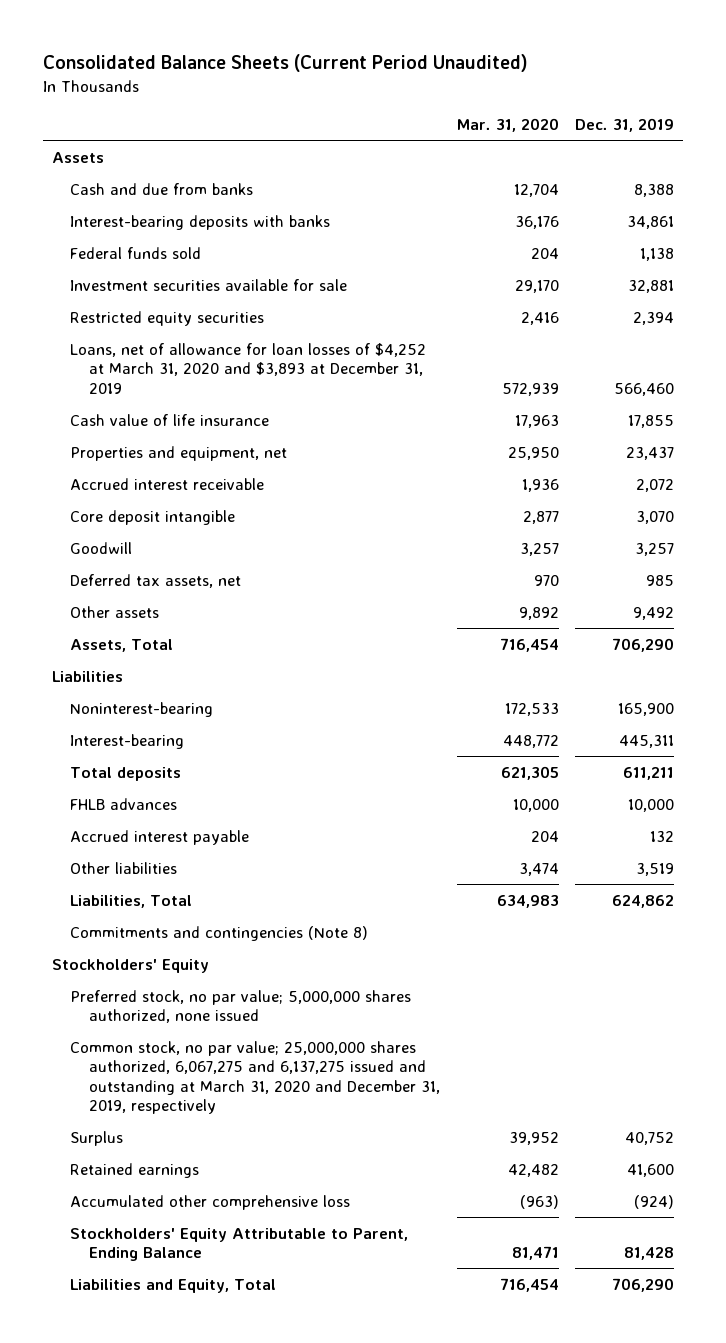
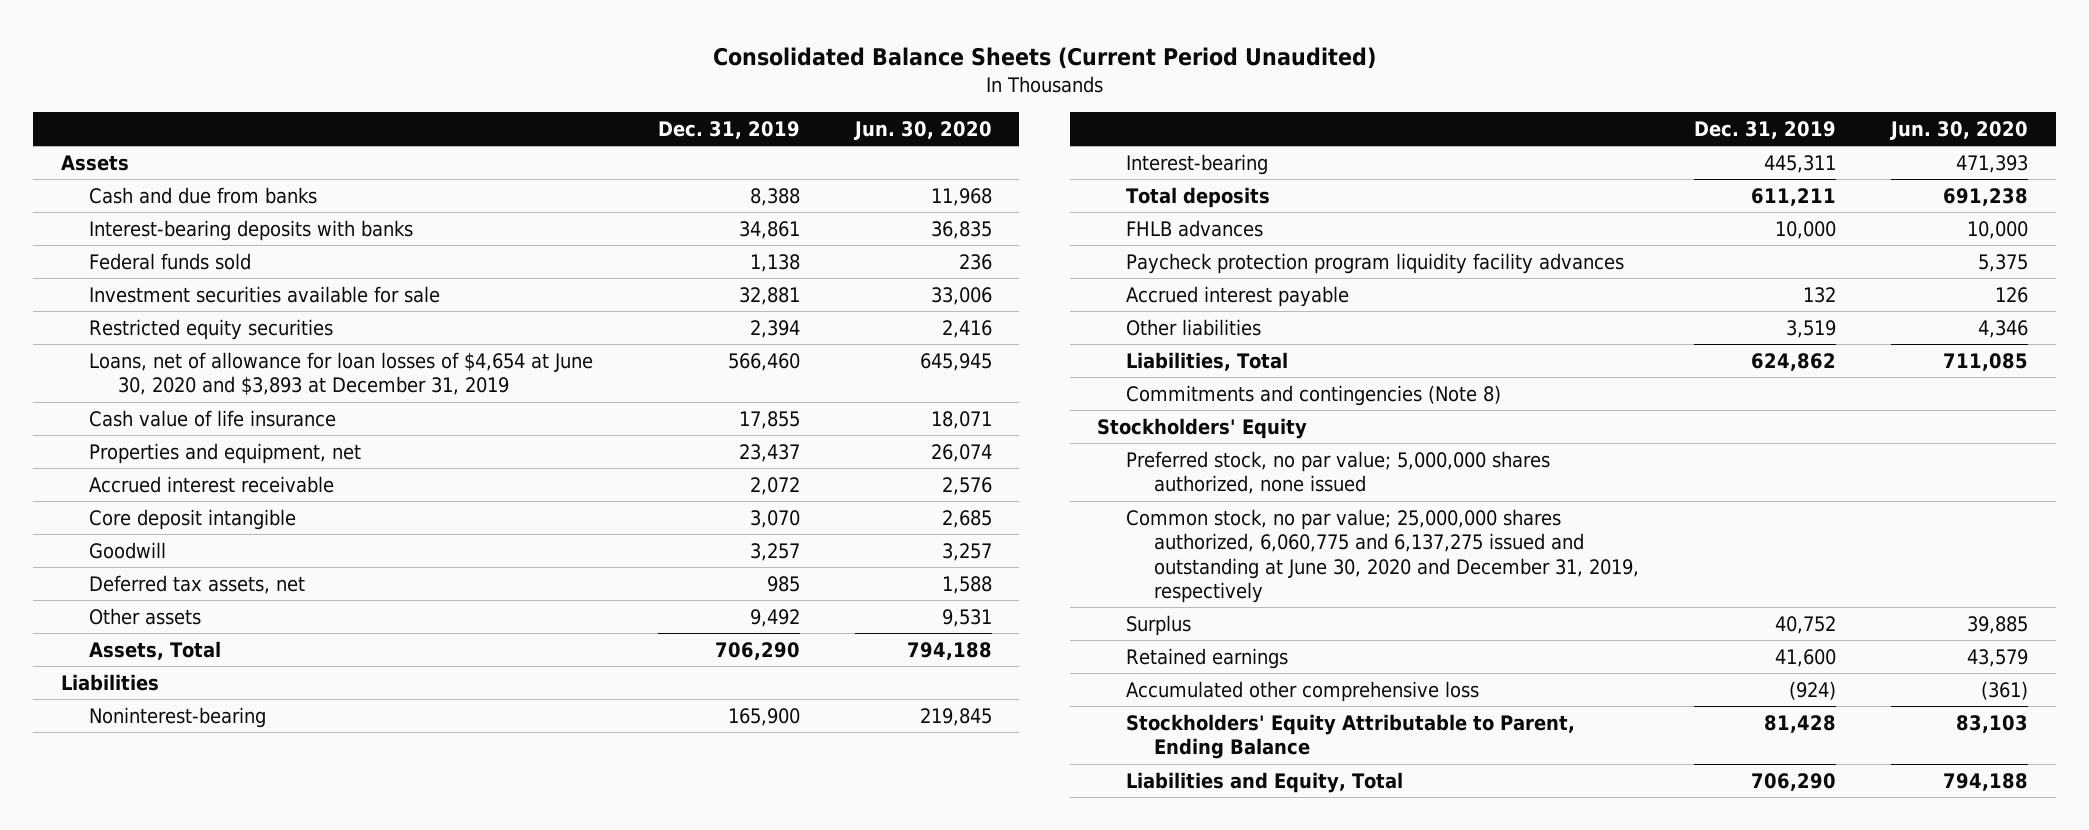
- | Mar. 31, 2020 | Dec. 31, 2019
+ | Dec. 31, 2019 | Jun. 30, 2020
- Loans, net of allowance for loan losses of $4,252 at March 31, 2020 and $3,893 at December 31, 2019 | 572,939 | 566,460
+ Loans, net of allowance for loan losses of $4,654 at June 30, 2020 and $3,893 at December 31, 2019 | 566,460 | 645,945
+ Paycheck protection program liquidity facility advances | | 5,375
- Common stock, no par value; 25,000,000 shares authorized, 6,067,275 and 6,137,275 issued and outstanding at March 31, 2020 and December 31, 2019, respectively
+ Common stock, no par value; 25,000,000 shares authorized, 6,060,775 and 6,137,275 issued and outstanding at June 30, 2020 and December 31, 2019, respectively

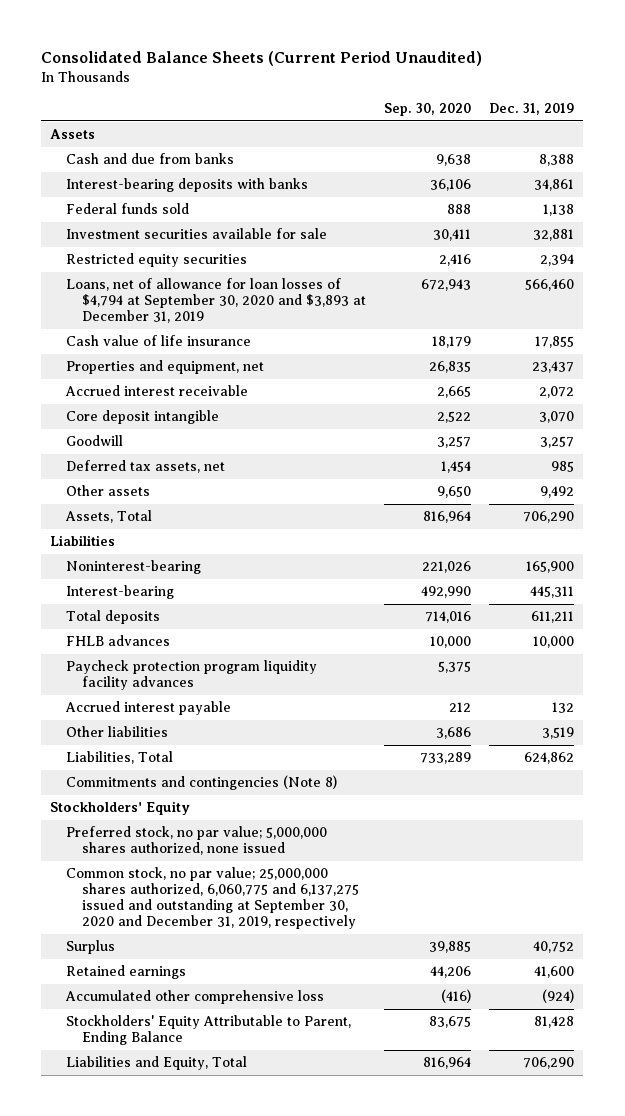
- | Dec. 31, 2019 | Jun. 30, 2020
+ | Sep. 30, 2020 | Dec. 31, 2019
- Loans, net of allowance for loan losses of $4,654 at June 30, 2020 and $3,893 at December 31, 2019 | 566,460 | 645,945
+ Loans, net of allowance for loan losses of $4,794 at September 30, 2020 and $3,893 at December 31, 2019 | 672,943 | 566,460
- Common stock, no par value; 25,000,000 shares authorized, 6,060,775 and 6,137,275 issued and outstanding at June 30, 2020 and December 31, 2019, respectively
+ Common stock, no par value; 25,000,000 shares authorized, 6,060,775 and 6,137,275 issued and outstanding at September 30, 2020 and December 31, 2019, respectively

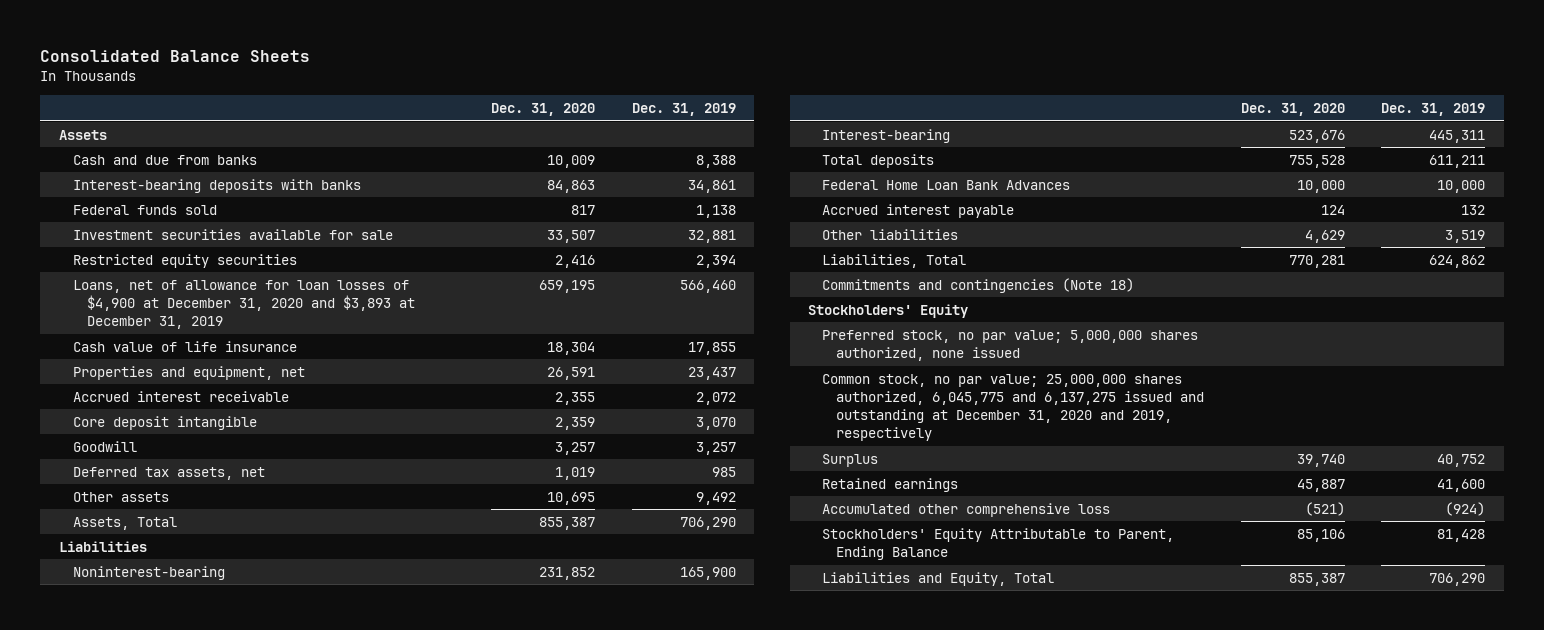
- Consolidated Balance Sheets (Current Period Unaudited)
+ Consolidated Balance Sheets
- | Sep. 30, 2020 | Dec. 31, 2019
+ | Dec. 31, 2020 | Dec. 31, 2019
- Loans, net of allowance for loan losses of $4,794 at September 30, 2020 and $3,893 at December 31, 2019 | 672,943 | 566,460
+ Loans, net of allowance for loan losses of $4,900 at December 31, 2020 and $3,893 at December 31, 2019 | 659,195 | 566,460
- FHLB advances | 10,000 | 10,000
- Paycheck protection program liquidity facility advances | 5,375 |
+ Federal Home Loan Bank Advances | 10,000 | 10,000
- Commitments and contingencies (Note 8)
+ Commitments and contingencies (Note 18)
- Common stock, no par value; 25,000,000 shares authorized, 6,060,775 and 6,137,275 issued and outstanding at September 30, 2020 and December 31, 2019, respectively
+ Common stock, no par value; 25,000,000 shares authorized, 6,045,775 and 6,137,275 issued and outstanding at December 31, 2020 and 2019, respectively

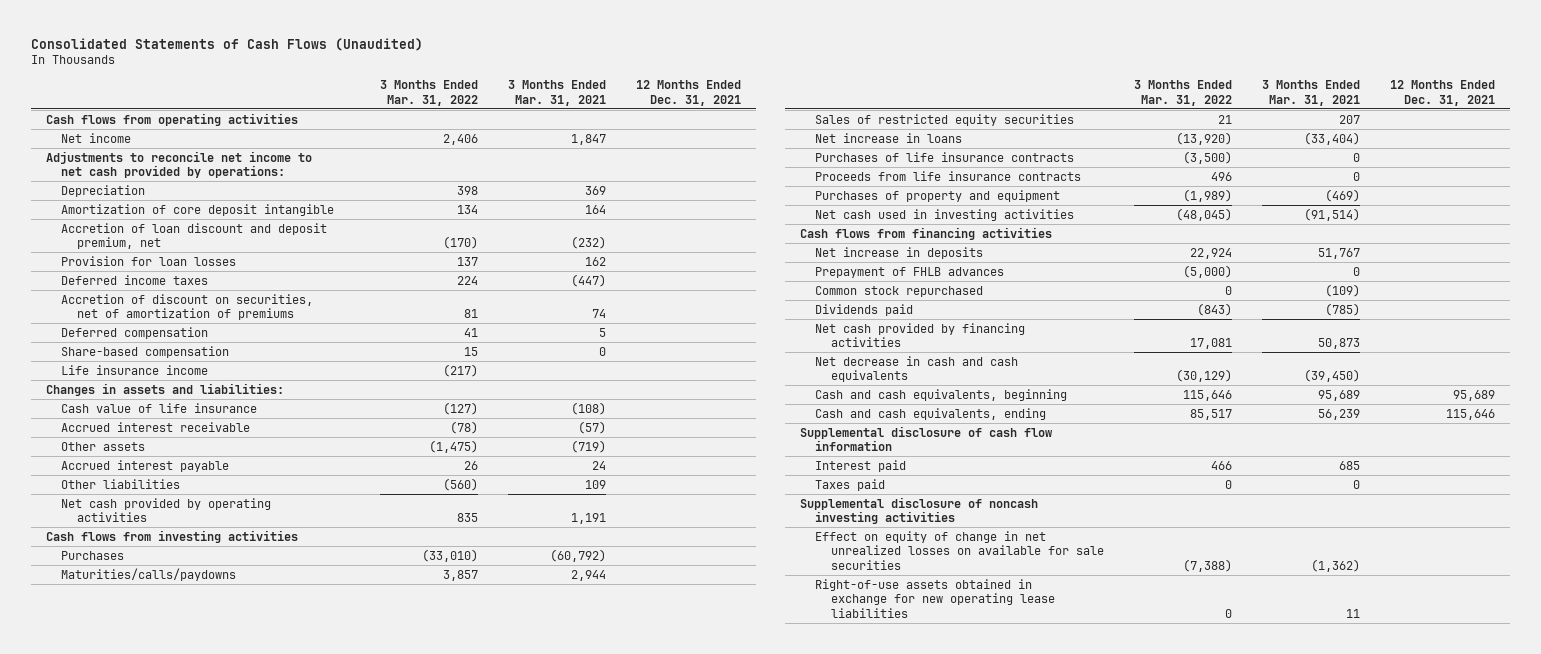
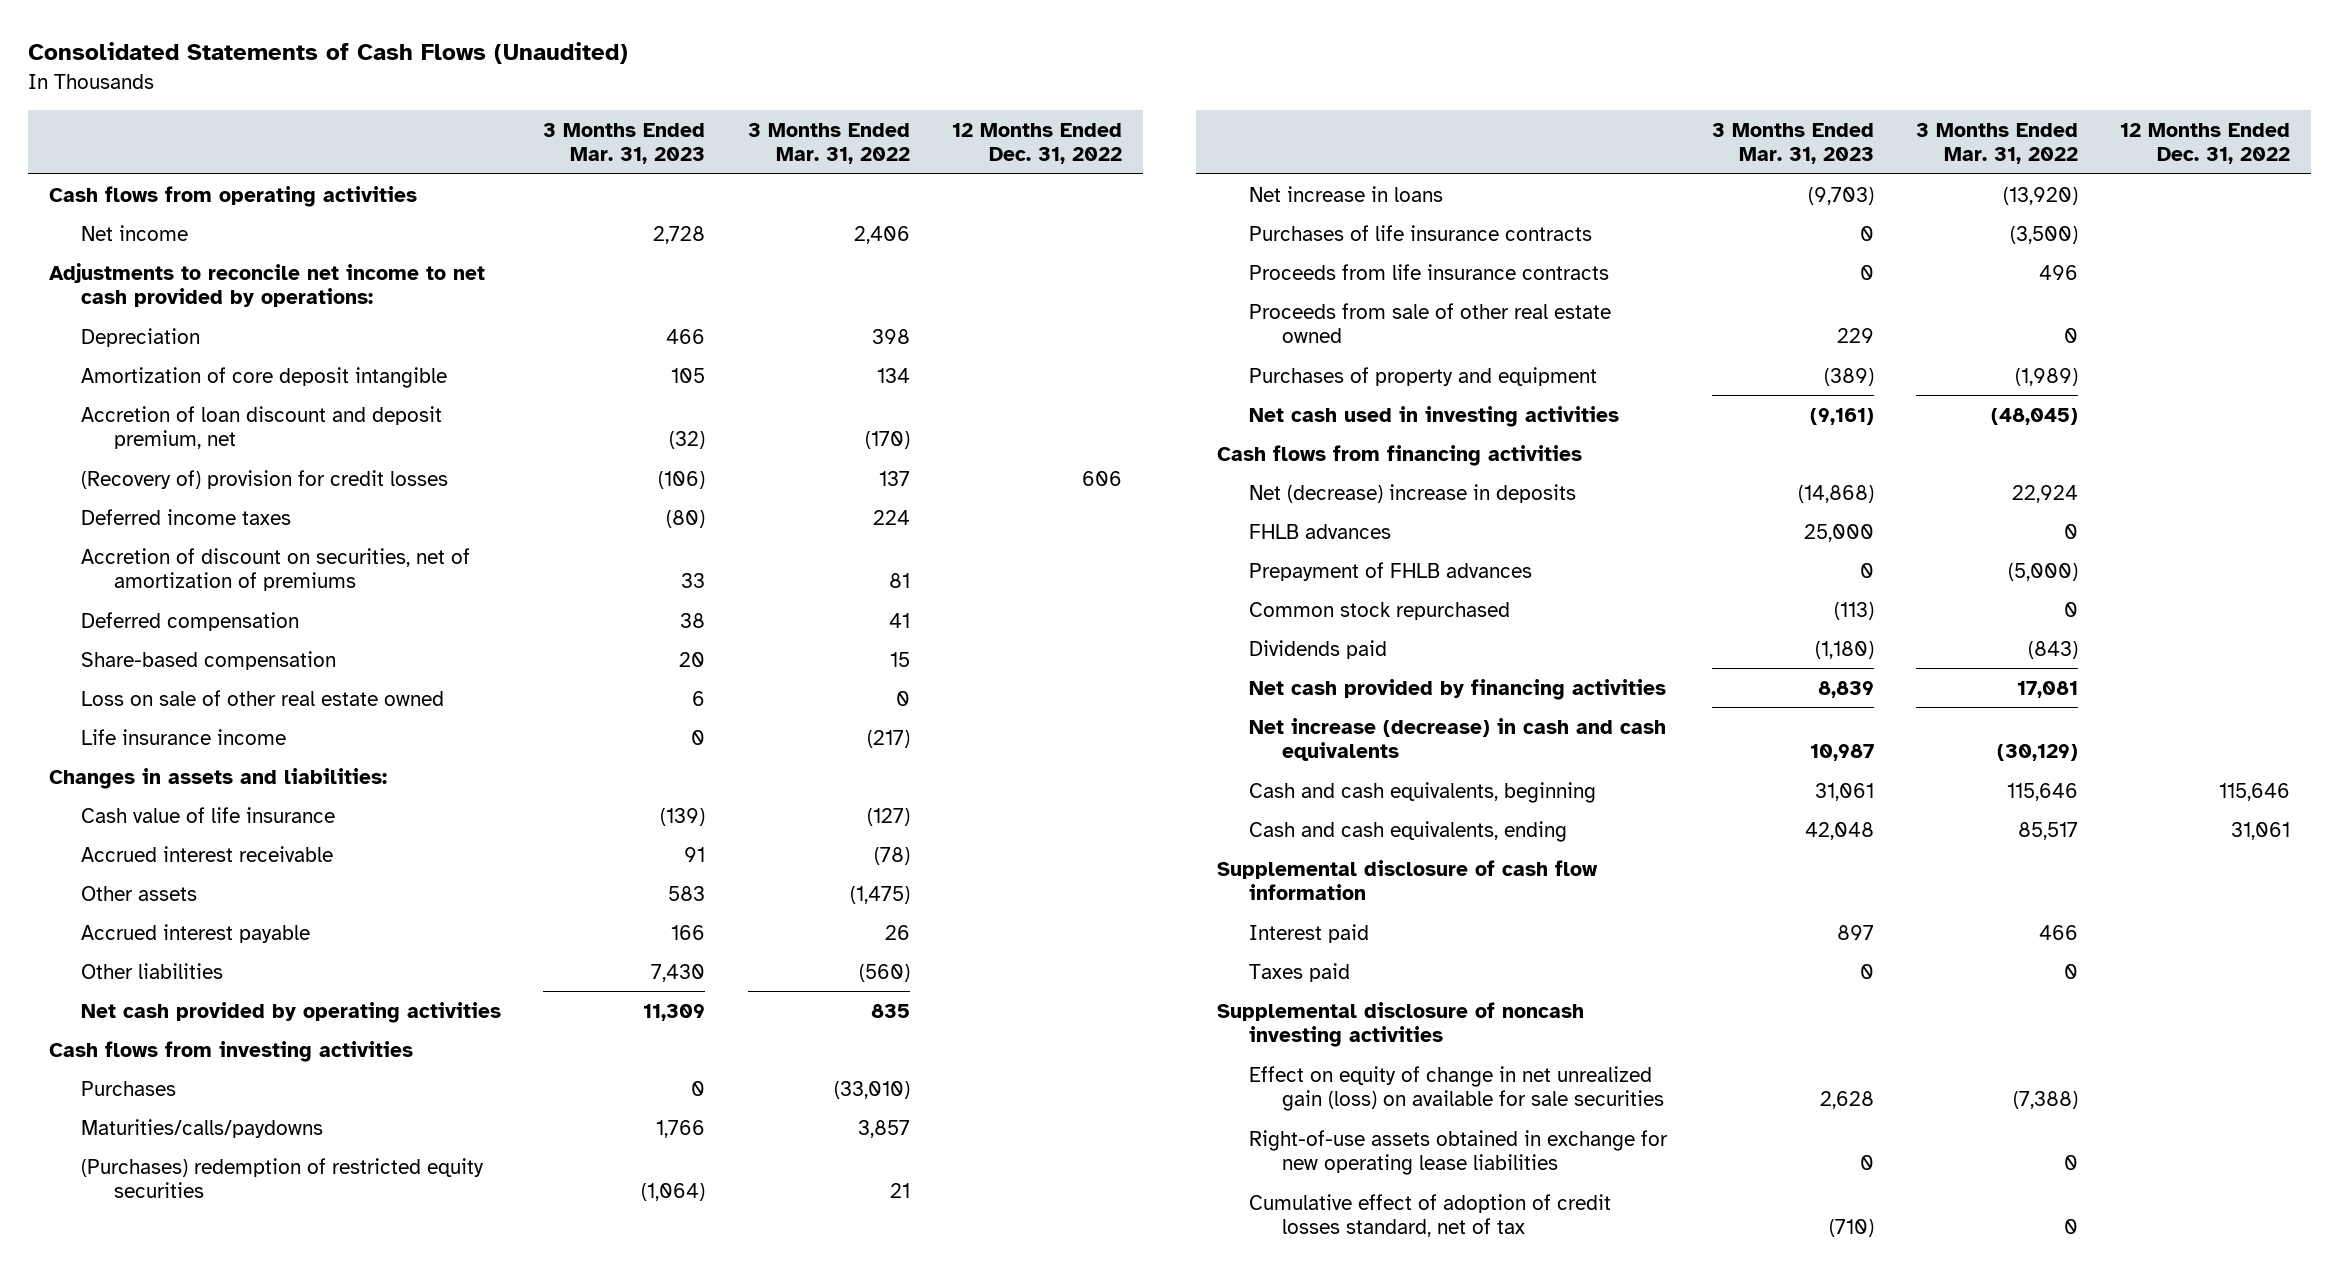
- | 3 Months Ended Mar. 31, 2022 | 3 Months Ended Mar. 31, 2021 | 12 Months Ended Dec. 31, 2021
+ | 3 Months Ended Mar. 31, 2023 | 3 Months Ended Mar. 31, 2022 | 12 Months Ended Dec. 31, 2022
- Provision for loan losses | 137 | 162 |
+ (Recovery of) provision for credit losses | (106) | 137 | 606
+ Loss on sale of other real estate owned | 6 | 0 |
- Sales of restricted equity securities | 21 | 207 |
+ (Purchases) redemption of restricted equity securities | (1,064) | 21 |
+ Proceeds from sale of other real estate owned | 229 | 0 |
- Net increase in deposits | 22,924 | 51,767 |
+ Net (decrease) increase in deposits | (14,868) | 22,924 |
+ FHLB advances | 25,000 | 0 |
- Net decrease in cash and cash equivalents | (30,129) | (39,450) |
+ Net increase (decrease) in cash and cash equivalents | 10,987 | (30,129) |
- Effect on equity of change in net unrealized losses on available for sale securities | (7,388) | (1,362) |
+ Effect on equity of change in net unrealized gain (loss) on available for sale securities | 2,628 | (7,388) |
+ Cumulative effect of adoption of credit losses standard, net of tax | (710) | 0 |

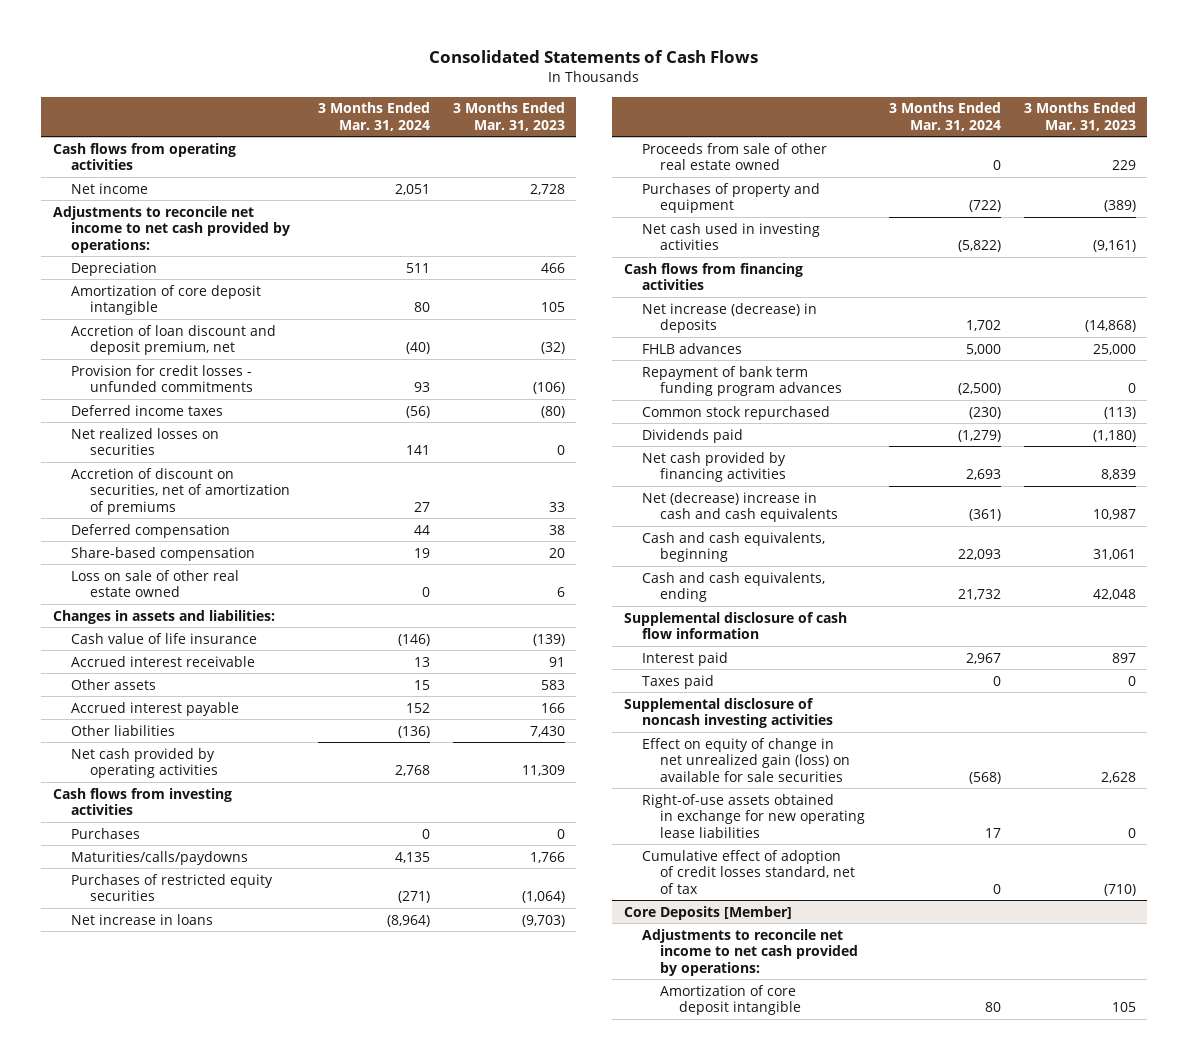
- Consolidated Statements of Cash Flows (Unaudited)
+ Consolidated Statements of Cash Flows
- | 3 Months Ended Mar. 31, 2023 | 3 Months Ended Mar. 31, 2022 | 12 Months Ended Dec. 31, 2022
+ | 3 Months Ended Mar. 31, 2024 | 3 Months Ended Mar. 31, 2023
- (Recovery of) provision for credit losses | (106) | 137 | 606
+ Provision for credit losses - unfunded commitments | 93 | (106)
+ Net realized losses on securities | 141 | 0
- Life insurance income | 0 | (217) |
- (Purchases) redemption of restricted equity securities | (1,064) | 21 |
+ Purchases of restricted equity securities | (271) | (1,064)
- Purchases of life insurance contracts | 0 | (3,500) |
- Proceeds from life insurance contracts | 0 | 496 |
- Net (decrease) increase in deposits | (14,868) | 22,924 |
+ Net increase (decrease) in deposits | 1,702 | (14,868)
- Prepayment of FHLB advances | 0 | (5,000) |
+ Repayment of bank term funding program advances | (2,500) | 0
- Net increase (decrease) in cash and cash equivalents | 10,987 | (30,129) |
+ Net (decrease) increase in cash and cash equivalents | (361) | 10,987
+ Core Deposits [Member]
+ Adjustments to reconcile net income to net cash provided by operations:
+ Amortization of core deposit intangible | 80 | 105

